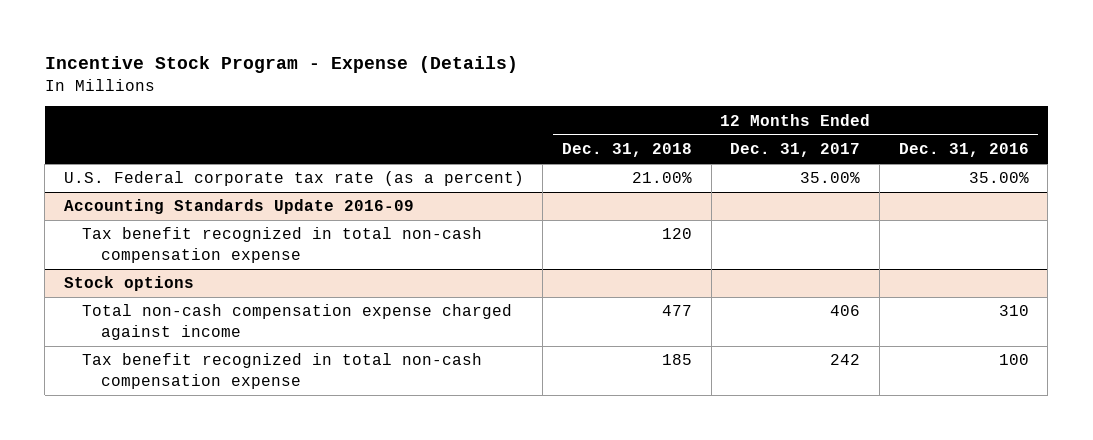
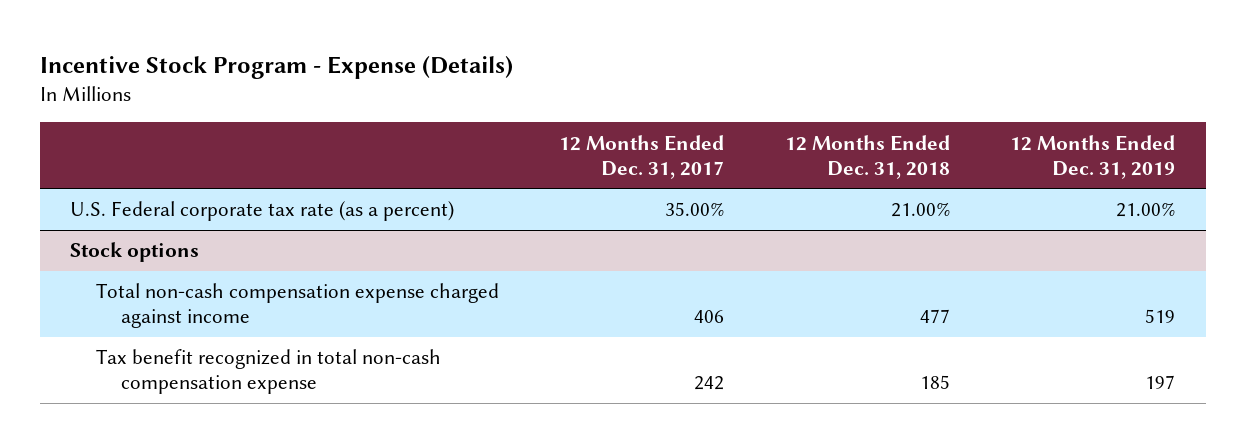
- | 12 Months Ended Dec. 31, 2018 | 12 Months Ended Dec. 31, 2017 | 12 Months Ended Dec. 31, 2016
+ | 12 Months Ended Dec. 31, 2017 | 12 Months Ended Dec. 31, 2018 | 12 Months Ended Dec. 31, 2019
- Accounting Standards Update 2016-09
- Tax benefit recognized in total non-cash compensation expense | 120 | |

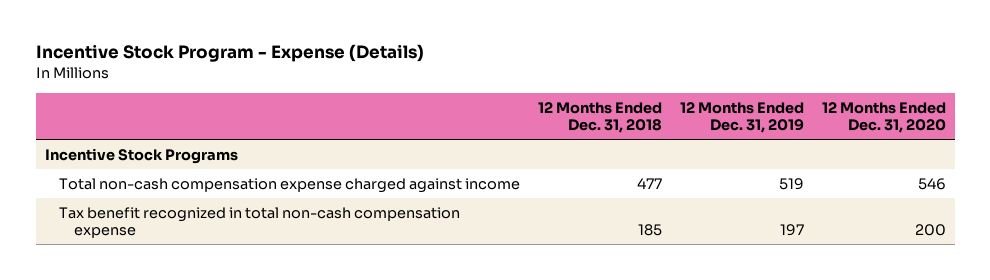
- | 12 Months Ended Dec. 31, 2017 | 12 Months Ended Dec. 31, 2018 | 12 Months Ended Dec. 31, 2019
+ | 12 Months Ended Dec. 31, 2018 | 12 Months Ended Dec. 31, 2019 | 12 Months Ended Dec. 31, 2020
- U.S. Federal corporate tax rate (as a percent) | 35.00% | 21.00% | 21.00%
- Stock options
+ Incentive Stock Programs

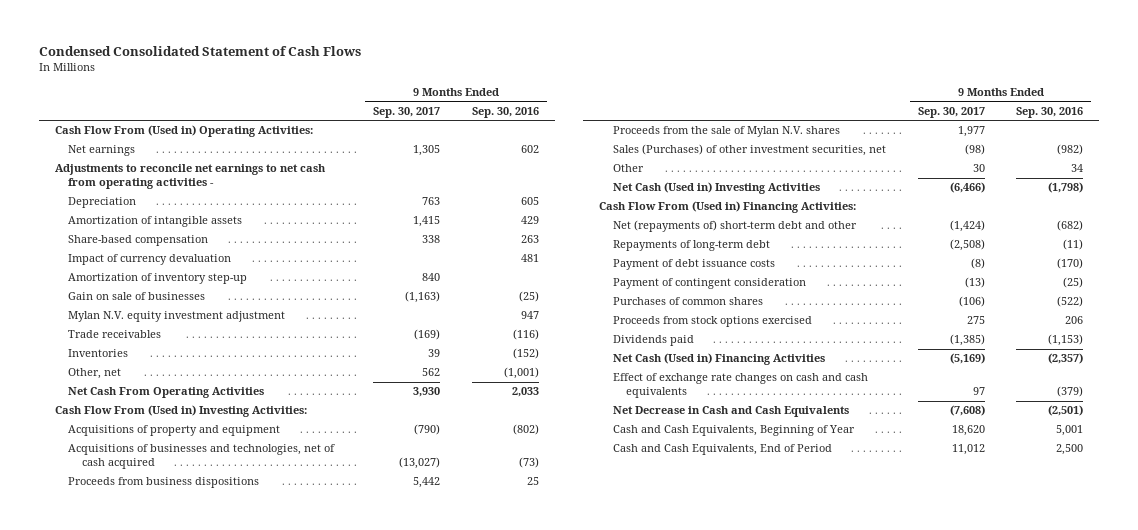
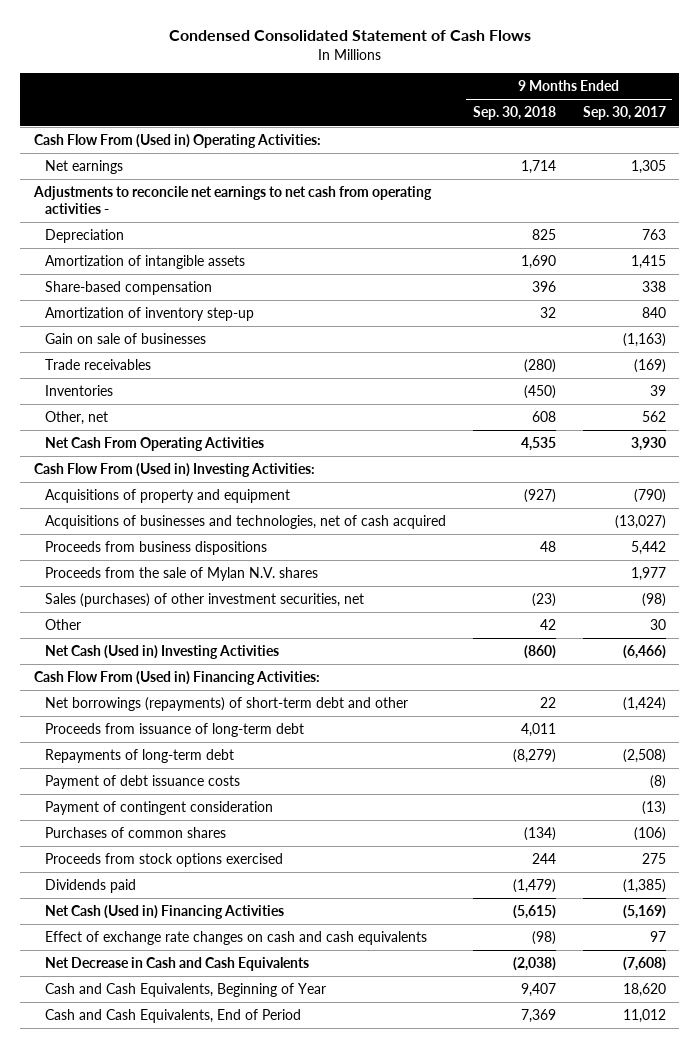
- | 9 Months Ended Sep. 30, 2017 | 9 Months Ended Sep. 30, 2016
+ | 9 Months Ended Sep. 30, 2018 | 9 Months Ended Sep. 30, 2017
- Impact of currency devaluation | | 481
- Mylan N.V. equity investment adjustment | | 947
- Sales (Purchases) of other investment securities, net | (98) | (982)
+ Sales (purchases) of other investment securities, net | (23) | (98)
- Net (repayments of) short-term debt and other | (1,424) | (682)
+ Net borrowings (repayments) of short-term debt and other | 22 | (1,424)
+ Proceeds from issuance of long-term debt | 4,011 |

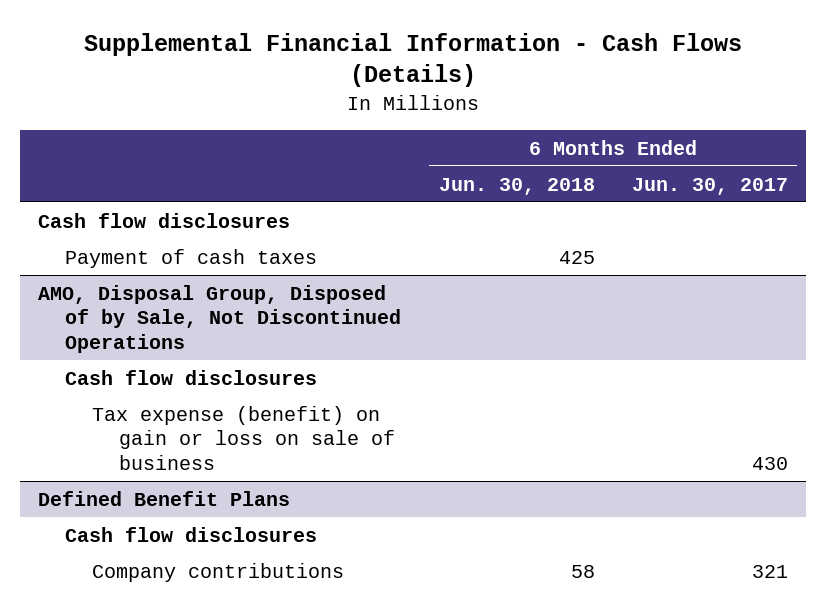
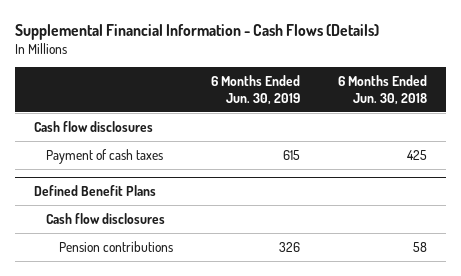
- | 6 Months Ended Jun. 30, 2018 | 6 Months Ended Jun. 30, 2017
+ | 6 Months Ended Jun. 30, 2019 | 6 Months Ended Jun. 30, 2018
- AMO, Disposal Group, Disposed of by Sale, Not Discontinued Operations
- Cash flow disclosures
- Tax expense (benefit) on gain or loss on sale of business | | 430
@ Defined Benefit Plans
- Company contributions | 58 | 321
+ Pension contributions | 326 | 58

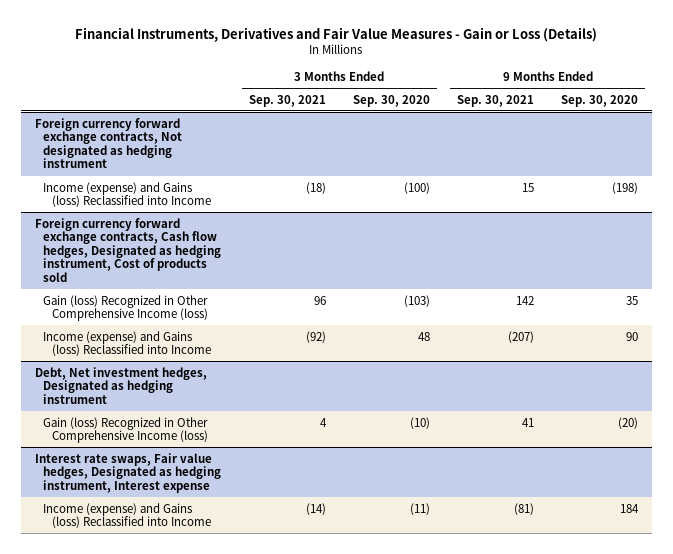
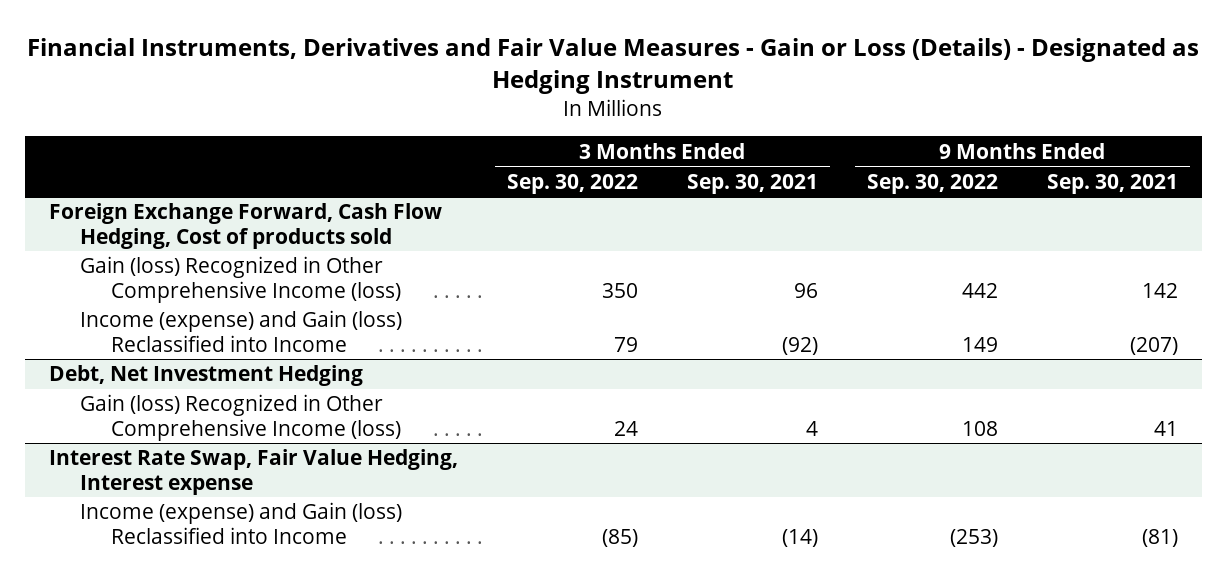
- Financial Instruments, Derivatives and Fair Value Measures - Gain or Loss (Details)
+ Financial Instruments, Derivatives and Fair Value Measures - Gain or Loss (Details) - Designated as Hedging Instrument
- | 3 Months Ended Sep. 30, 2021 | 3 Months Ended Sep. 30, 2020 | 9 Months Ended Sep. 30, 2021 | 9 Months Ended Sep. 30, 2020
+ | 3 Months Ended Sep. 30, 2022 | 3 Months Ended Sep. 30, 2021 | 9 Months Ended Sep. 30, 2022 | 9 Months Ended Sep. 30, 2021
- Foreign currency forward exchange contracts, Not designated as hedging instrument
- Income (expense) and Gains (loss) Reclassified into Income | (18) | (100) | 15 | (198)
- Foreign currency forward exchange contracts, Cash flow hedges, Designated as hedging instrument, Cost of products sold
+ Foreign Exchange Forward, Cash Flow Hedging, Cost of products sold
- Income (expense) and Gains (loss) Reclassified into Income | (92) | 48 | (207) | 90
- Debt, Net investment hedges, Designated as hedging instrument
+ Income (expense) and Gain (loss) Reclassified into Income | 79 | (92) | 149 | (207)
+ Debt, Net Investment Hedging
- Interest rate swaps, Fair value hedges, Designated as hedging instrument, Interest expense
- Income (expense) and Gains (loss) Reclassified into Income | (14) | (11) | (81) | 184
+ Interest Rate Swap, Fair Value Hedging, Interest expense
+ Income (expense) and Gain (loss) Reclassified into Income | (85) | (14) | (253) | (81)

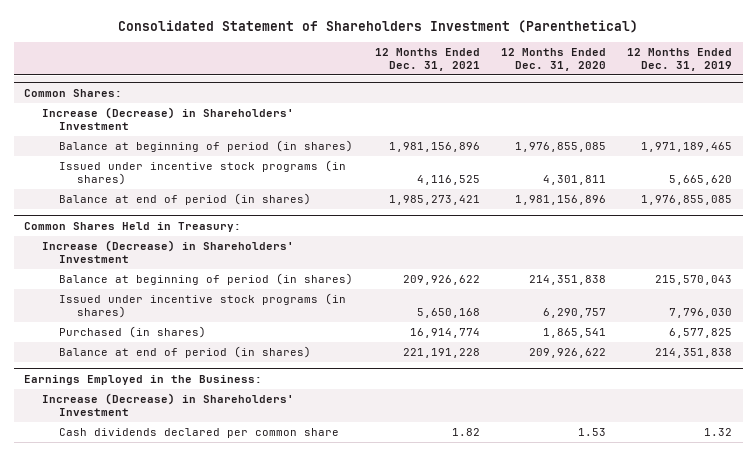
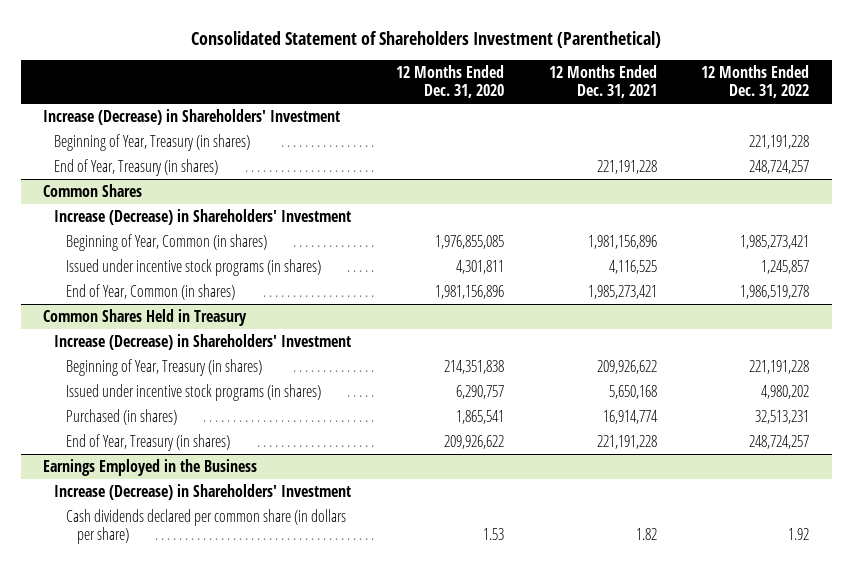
- | 12 Months Ended Dec. 31, 2021 | 12 Months Ended Dec. 31, 2020 | 12 Months Ended Dec. 31, 2019
+ | 12 Months Ended Dec. 31, 2020 | 12 Months Ended Dec. 31, 2021 | 12 Months Ended Dec. 31, 2022
- Common Shares:
- Balance at beginning of period (in shares) | 1,981,156,896 | 1,976,855,085 | 1,971,189,465
+ Beginning of Year, Treasury (in shares) | | | 221,191,228
+ End of Year, Treasury (in shares) | | 221,191,228 | 248,724,257
+ Common Shares
+ Increase (Decrease) in Shareholders' Investment
+ Beginning of Year, Common (in shares) | 1,976,855,085 | 1,981,156,896 | 1,985,273,421
- Balance at end of period (in shares) | 1,985,273,421 | 1,981,156,896 | 1,976,855,085
- Common Shares Held in Treasury:
+ End of Year, Common (in shares) | 1,981,156,896 | 1,985,273,421 | 1,986,519,278
+ Common Shares Held in Treasury
- Balance at beginning of period (in shares) | 209,926,622 | 214,351,838 | 215,570,043
+ Beginning of Year, Treasury (in shares) | 214,351,838 | 209,926,622 | 221,191,228
- Balance at end of period (in shares) | 221,191,228 | 209,926,622 | 214,351,838
- Earnings Employed in the Business:
+ End of Year, Treasury (in shares) | 209,926,622 | 221,191,228 | 248,724,257
+ Earnings Employed in the Business
- Cash dividends declared per common share | 1.82 | 1.53 | 1.32
+ Cash dividends declared per common share (in dollars per share) | 1.53 | 1.82 | 1.92

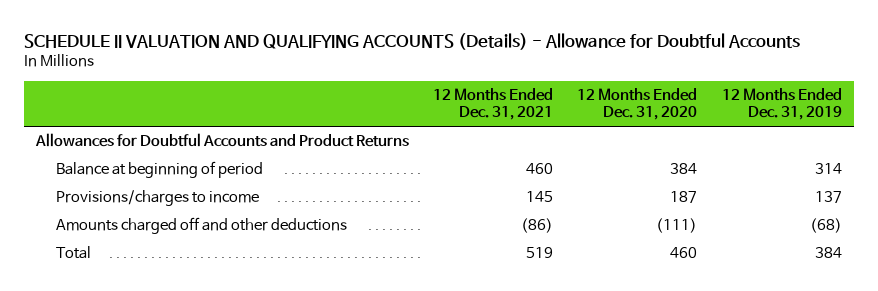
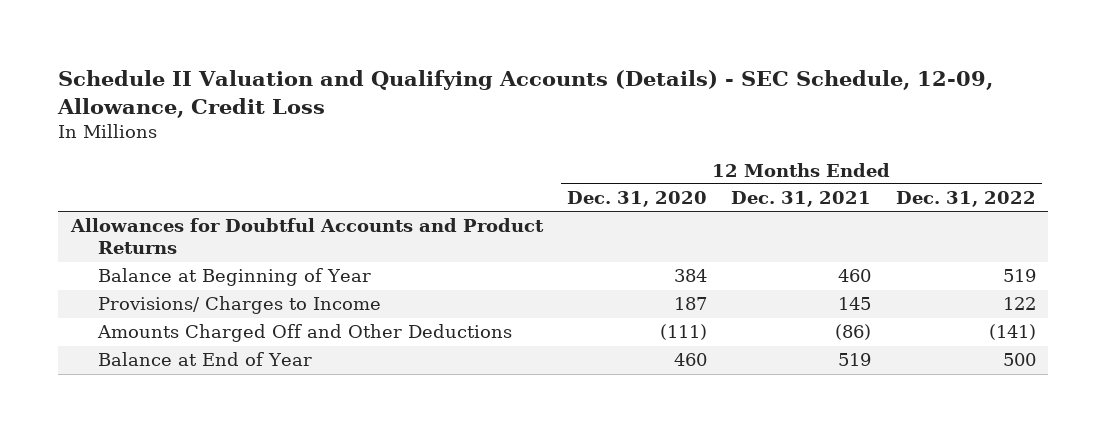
- SCHEDULE II VALUATION AND QUALIFYING ACCOUNTS (Details) - Allowance for Doubtful Accounts
+ Schedule II Valuation and Qualifying Accounts (Details) - SEC Schedule, 12-09, Allowance, Credit Loss
- | 12 Months Ended Dec. 31, 2021 | 12 Months Ended Dec. 31, 2020 | 12 Months Ended Dec. 31, 2019
+ | 12 Months Ended Dec. 31, 2020 | 12 Months Ended Dec. 31, 2021 | 12 Months Ended Dec. 31, 2022
- Balance at beginning of period | 460 | 384 | 314
- Provisions/charges to income | 145 | 187 | 137
- Amounts charged off and other deductions | (86) | (111) | (68)
- Total | 519 | 460 | 384
+ Balance at Beginning of Year | 384 | 460 | 519
+ Provisions/ Charges to Income | 187 | 145 | 122
+ Amounts Charged Off and Other Deductions | (111) | (86) | (141)
+ Balance at End of Year | 460 | 519 | 500

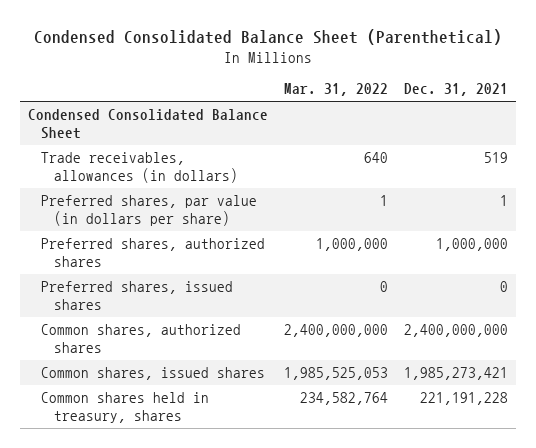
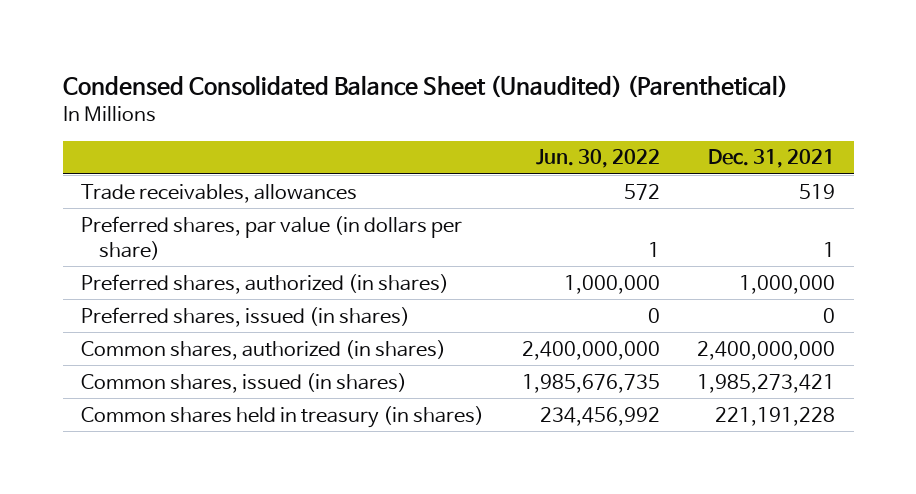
- Condensed Consolidated Balance Sheet (Parenthetical)
+ Condensed Consolidated Balance Sheet (Unaudited) (Parenthetical)
- | Mar. 31, 2022 | Dec. 31, 2021
+ | Jun. 30, 2022 | Dec. 31, 2021
- Condensed Consolidated Balance Sheet
- Trade receivables, allowances (in dollars) | 640 | 519
+ Trade receivables, allowances | 572 | 519
- Preferred shares, authorized shares | 1,000,000 | 1,000,000
- Preferred shares, issued shares | 0 | 0
- Common shares, authorized shares | 2,400,000,000 | 2,400,000,000
- Common shares, issued shares | 1,985,525,053 | 1,985,273,421
- Common shares held in treasury, shares | 234,582,764 | 221,191,228
+ Preferred shares, authorized (in shares) | 1,000,000 | 1,000,000
+ Preferred shares, issued (in shares) | 0 | 0
+ Common shares, authorized (in shares) | 2,400,000,000 | 2,400,000,000
+ Common shares, issued (in shares) | 1,985,676,735 | 1,985,273,421
+ Common shares held in treasury (in shares) | 234,456,992 | 221,191,228

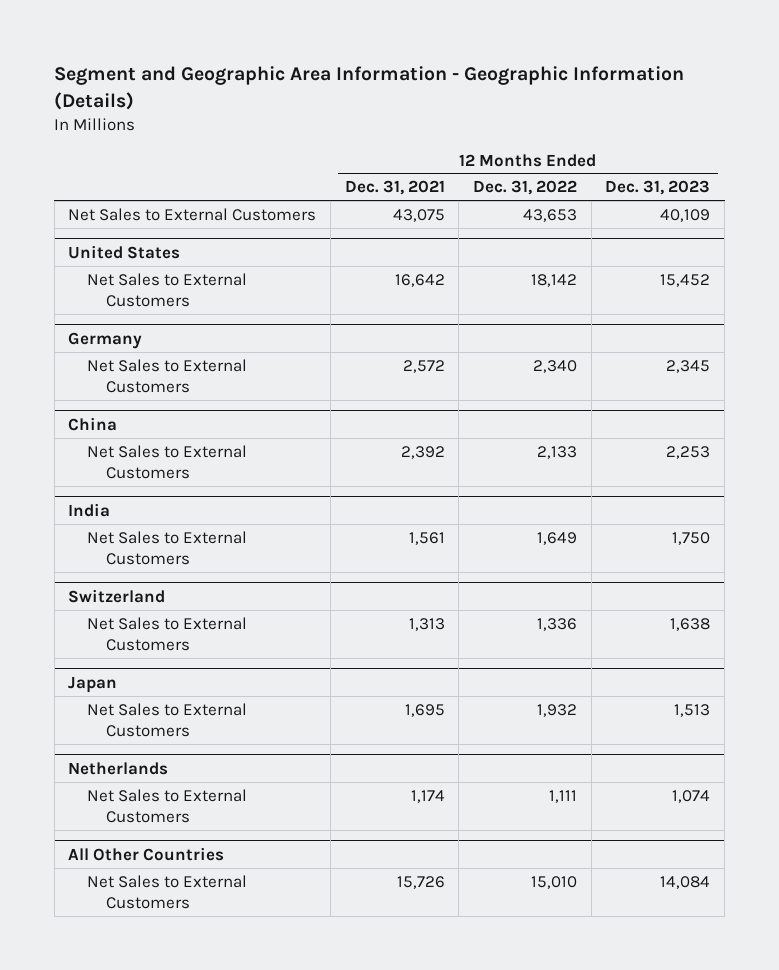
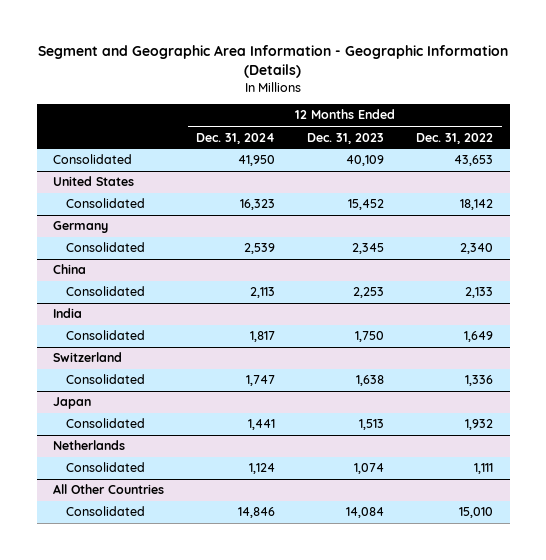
- | 12 Months Ended Dec. 31, 2021 | 12 Months Ended Dec. 31, 2022 | 12 Months Ended Dec. 31, 2023
+ | 12 Months Ended Dec. 31, 2024 | 12 Months Ended Dec. 31, 2023 | 12 Months Ended Dec. 31, 2022
- Net Sales to External Customers | 43,075 | 43,653 | 40,109
+ Consolidated | 41,950 | 40,109 | 43,653
@ United States
- Net Sales to External Customers | 16,642 | 18,142 | 15,452
+ Consolidated | 16,323 | 15,452 | 18,142
@ Germany
- Net Sales to External Customers | 2,572 | 2,340 | 2,345
+ Consolidated | 2,539 | 2,345 | 2,340
@ China
- Net Sales to External Customers | 2,392 | 2,133 | 2,253
+ Consolidated | 2,113 | 2,253 | 2,133
@ India
- Net Sales to External Customers | 1,561 | 1,649 | 1,750
+ Consolidated | 1,817 | 1,750 | 1,649
@ Switzerland
- Net Sales to External Customers | 1,313 | 1,336 | 1,638
+ Consolidated | 1,747 | 1,638 | 1,336
@ Japan
- Net Sales to External Customers | 1,695 | 1,932 | 1,513
+ Consolidated | 1,441 | 1,513 | 1,932
@ Netherlands
- Net Sales to External Customers | 1,174 | 1,111 | 1,074
+ Consolidated | 1,124 | 1,074 | 1,111
@ All Other Countries
- Net Sales to External Customers | 15,726 | 15,010 | 14,084
+ Consolidated | 14,846 | 14,084 | 15,010

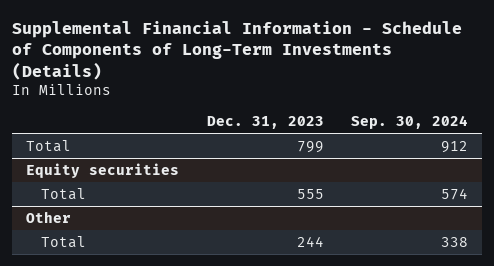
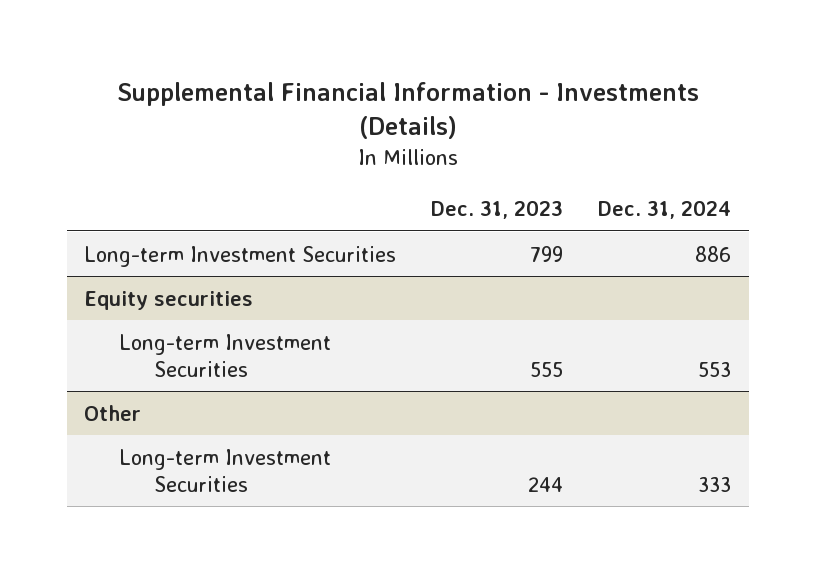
- Supplemental Financial Information - Schedule of Components of Long-Term Investments (Details)
+ Supplemental Financial Information - Investments (Details)
- | Dec. 31, 2023 | Sep. 30, 2024
+ | Dec. 31, 2023 | Dec. 31, 2024
- Total | 799 | 912
+ Long-term Investment Securities | 799 | 886
@ Equity securities
- Total | 555 | 574
+ Long-term Investment Securities | 555 | 553
@ Other
- Total | 244 | 338
+ Long-term Investment Securities | 244 | 333

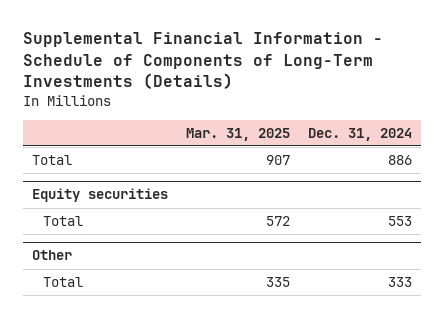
- Supplemental Financial Information - Investments (Details)
+ Supplemental Financial Information - Schedule of Components of Long-Term Investments (Details)
- | Dec. 31, 2023 | Dec. 31, 2024
+ | Mar. 31, 2025 | Dec. 31, 2024
- Long-term Investment Securities | 799 | 886
+ Total | 907 | 886
@ Equity securities
- Long-term Investment Securities | 555 | 553
+ Total | 572 | 553
@ Other
- Long-term Investment Securities | 244 | 333
+ Total | 335 | 333

